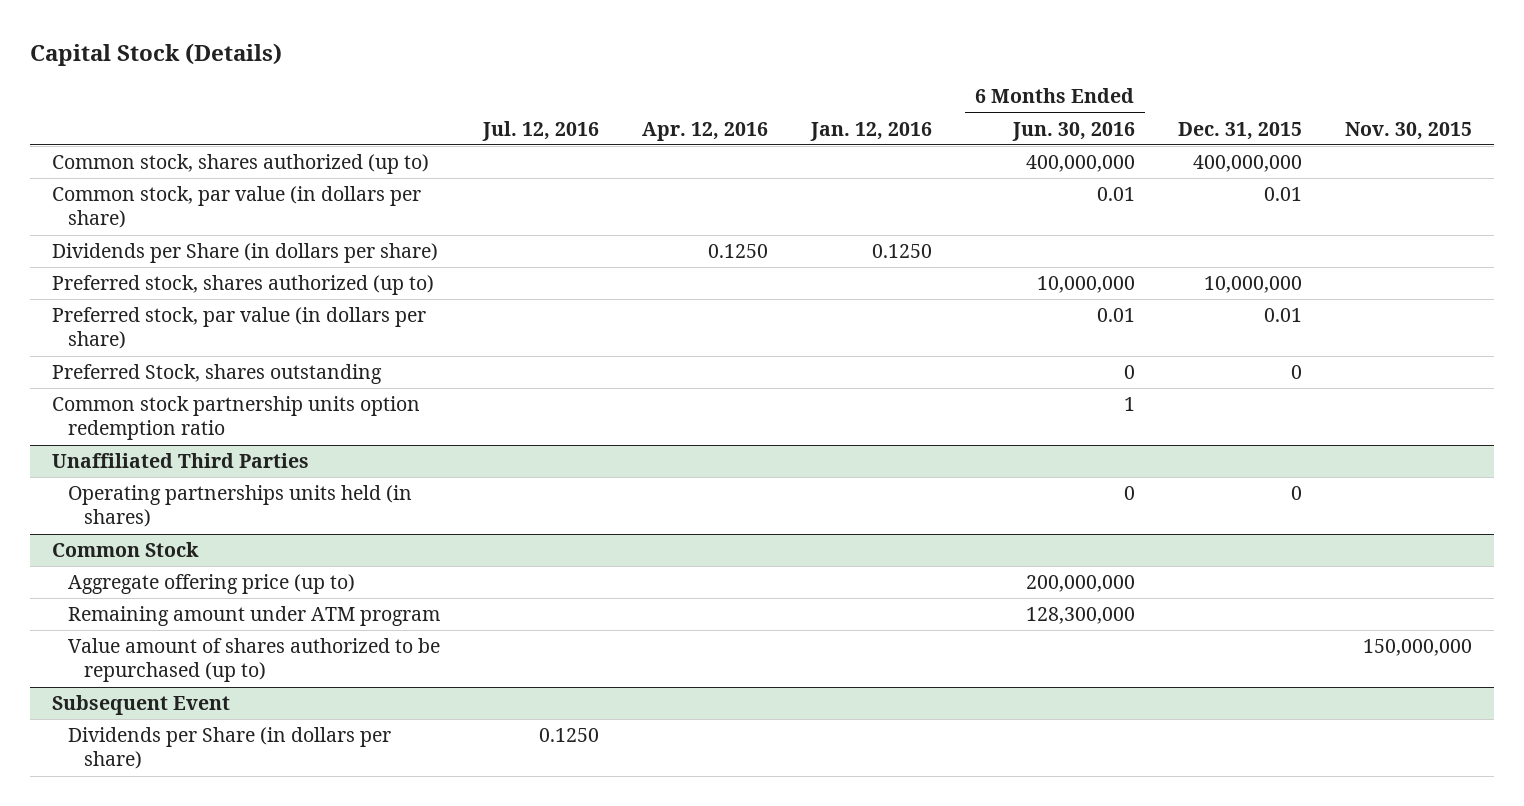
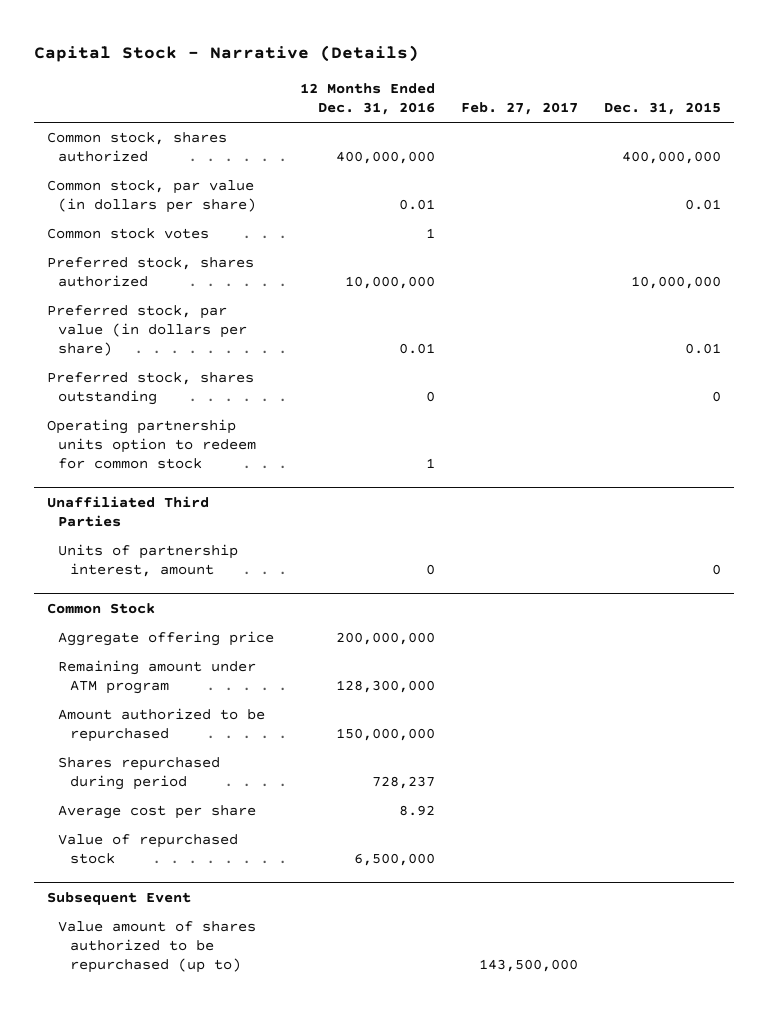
- Capital Stock (Details)
+ Capital Stock - Narrative (Details)
- | Jul. 12, 2016 | Apr. 12, 2016 | Jan. 12, 2016 | 6 Months Ended Jun. 30, 2016 | Dec. 31, 2015 | Nov. 30, 2015
+ | 12 Months Ended Dec. 31, 2016 | Feb. 27, 2017 | Dec. 31, 2015
- Common stock, shares authorized (up to) | | | | 400,000,000 | 400,000,000 |
+ Common stock, shares authorized | 400,000,000 | | 400,000,000
- Dividends per Share (in dollars per share) | | 0.1250 | 0.1250 | | |
- Preferred stock, shares authorized (up to) | | | | 10,000,000 | 10,000,000 |
+ Common stock votes | 1 | |
+ Preferred stock, shares authorized | 10,000,000 | | 10,000,000
- Preferred Stock, shares outstanding | | | | 0 | 0 |
- Common stock partnership units option redemption ratio | | | | 1 | |
+ Preferred stock, shares outstanding | 0 | | 0
+ Operating partnership units option to redeem for common stock | 1 | |
@ Unaffiliated Third Parties
- Operating partnerships units held (in shares) | | | | 0 | 0 |
+ Units of partnership interest, amount | 0 | | 0
@ Common Stock
- Aggregate offering price (up to) | | | | 200,000,000 | |
+ Aggregate offering price | 200,000,000 | |
- Value amount of shares authorized to be repurchased (up to) | | | | | | 150,000,000
+ Amount authorized to be repurchased | 150,000,000 | |
+ Shares repurchased during period | 728,237 | |
+ Average cost per share | 8.92 | |
+ Value of repurchased stock | 6,500,000 | |
@ Subsequent Event
- Dividends per Share (in dollars per share) | 0.1250 | | | | |
+ Value amount of shares authorized to be repurchased (up to) | | 143,500,000 |

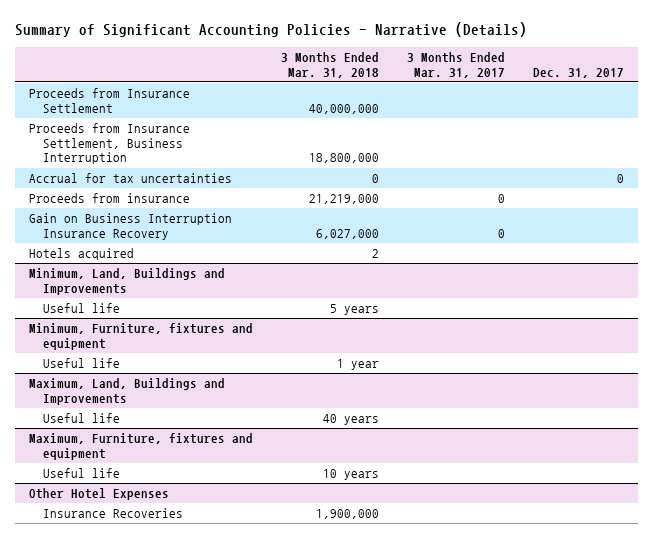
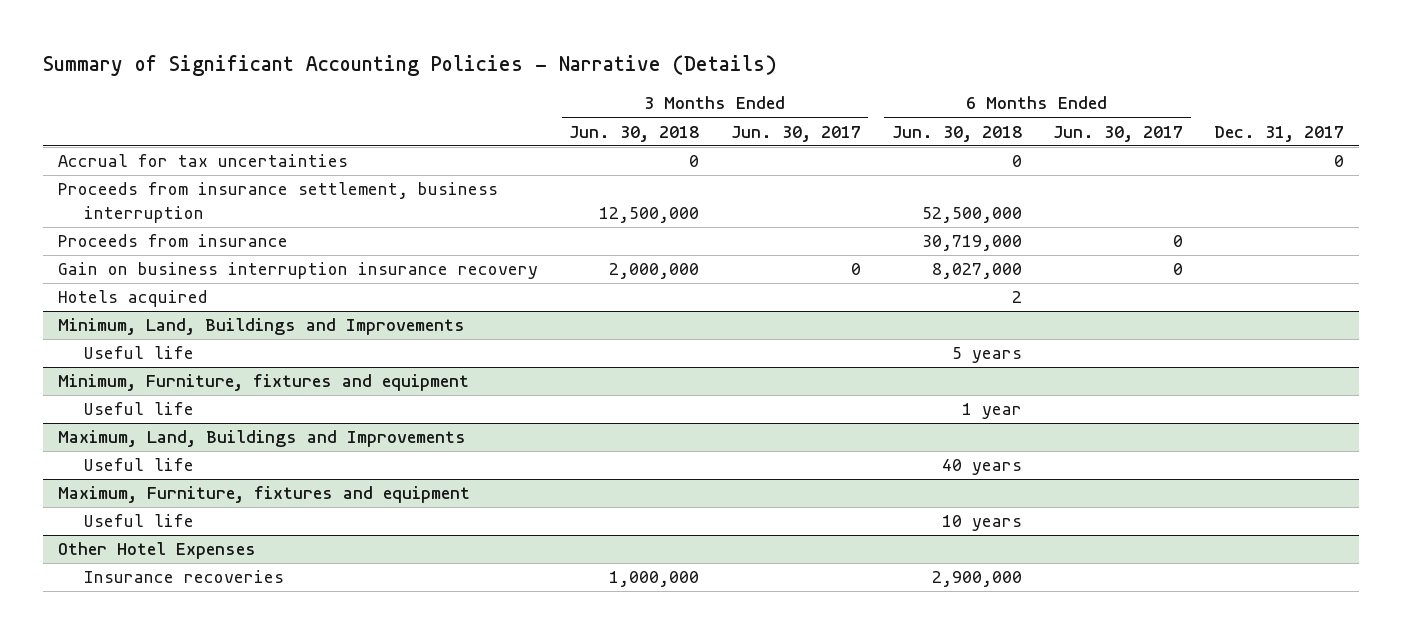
- | 3 Months Ended Mar. 31, 2018 | 3 Months Ended Mar. 31, 2017 | Dec. 31, 2017
+ | 3 Months Ended Jun. 30, 2018 | 3 Months Ended Jun. 30, 2017 | 6 Months Ended Jun. 30, 2018 | 6 Months Ended Jun. 30, 2017 | Dec. 31, 2017
- Proceeds from Insurance Settlement | 40,000,000 | |
- Proceeds from Insurance Settlement, Business Interruption | 18,800,000 | |
+ Proceeds from insurance settlement, business interruption | 12,500,000 | | 52,500,000 | |
- Gain on Business Interruption Insurance Recovery | 6,027,000 | 0 |
+ Gain on business interruption insurance recovery | 2,000,000 | 0 | 8,027,000 | 0 |
@ Other Hotel Expenses
- Insurance Recoveries | 1,900,000 | |
+ Insurance recoveries | 1,000,000 | | 2,900,000 | |

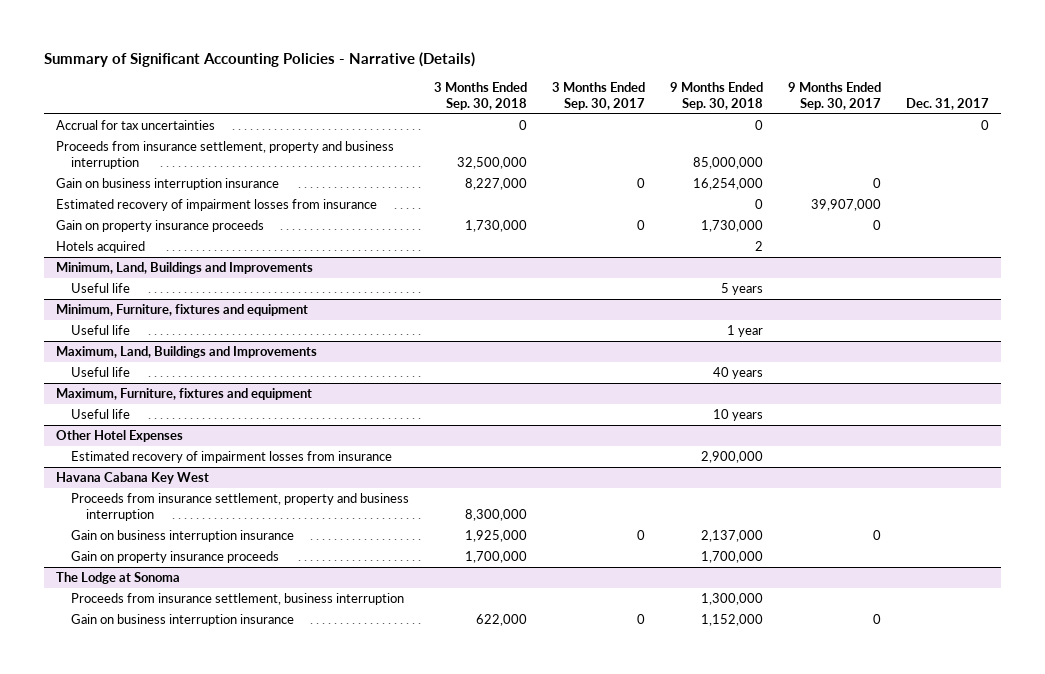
- | 3 Months Ended Jun. 30, 2018 | 3 Months Ended Jun. 30, 2017 | 6 Months Ended Jun. 30, 2018 | 6 Months Ended Jun. 30, 2017 | Dec. 31, 2017
+ | 3 Months Ended Sep. 30, 2018 | 3 Months Ended Sep. 30, 2017 | 9 Months Ended Sep. 30, 2018 | 9 Months Ended Sep. 30, 2017 | Dec. 31, 2017
- Proceeds from insurance settlement, business interruption | 12,500,000 | | 52,500,000 | |
- Proceeds from insurance | | | 30,719,000 | 0 |
- Gain on business interruption insurance recovery | 2,000,000 | 0 | 8,027,000 | 0 |
+ Proceeds from insurance settlement, property and business interruption | 32,500,000 | | 85,000,000 | |
+ Gain on business interruption insurance | 8,227,000 | 0 | 16,254,000 | 0 |
+ Estimated recovery of impairment losses from insurance | | | 0 | 39,907,000 |
+ Gain on property insurance proceeds | 1,730,000 | 0 | 1,730,000 | 0 |
@ Other Hotel Expenses
- Insurance recoveries | 1,000,000 | | 2,900,000 | |
+ Estimated recovery of impairment losses from insurance | | | 2,900,000 | |
+ Havana Cabana Key West
+ Proceeds from insurance settlement, property and business interruption | 8,300,000 | | | |
+ Gain on business interruption insurance | 1,925,000 | 0 | 2,137,000 | 0 |
+ Gain on property insurance proceeds | 1,700,000 | | 1,700,000 | |
+ The Lodge at Sonoma
+ Proceeds from insurance settlement, business interruption | | | 1,300,000 | |
+ Gain on business interruption insurance | 622,000 | 0 | 1,152,000 | 0 |

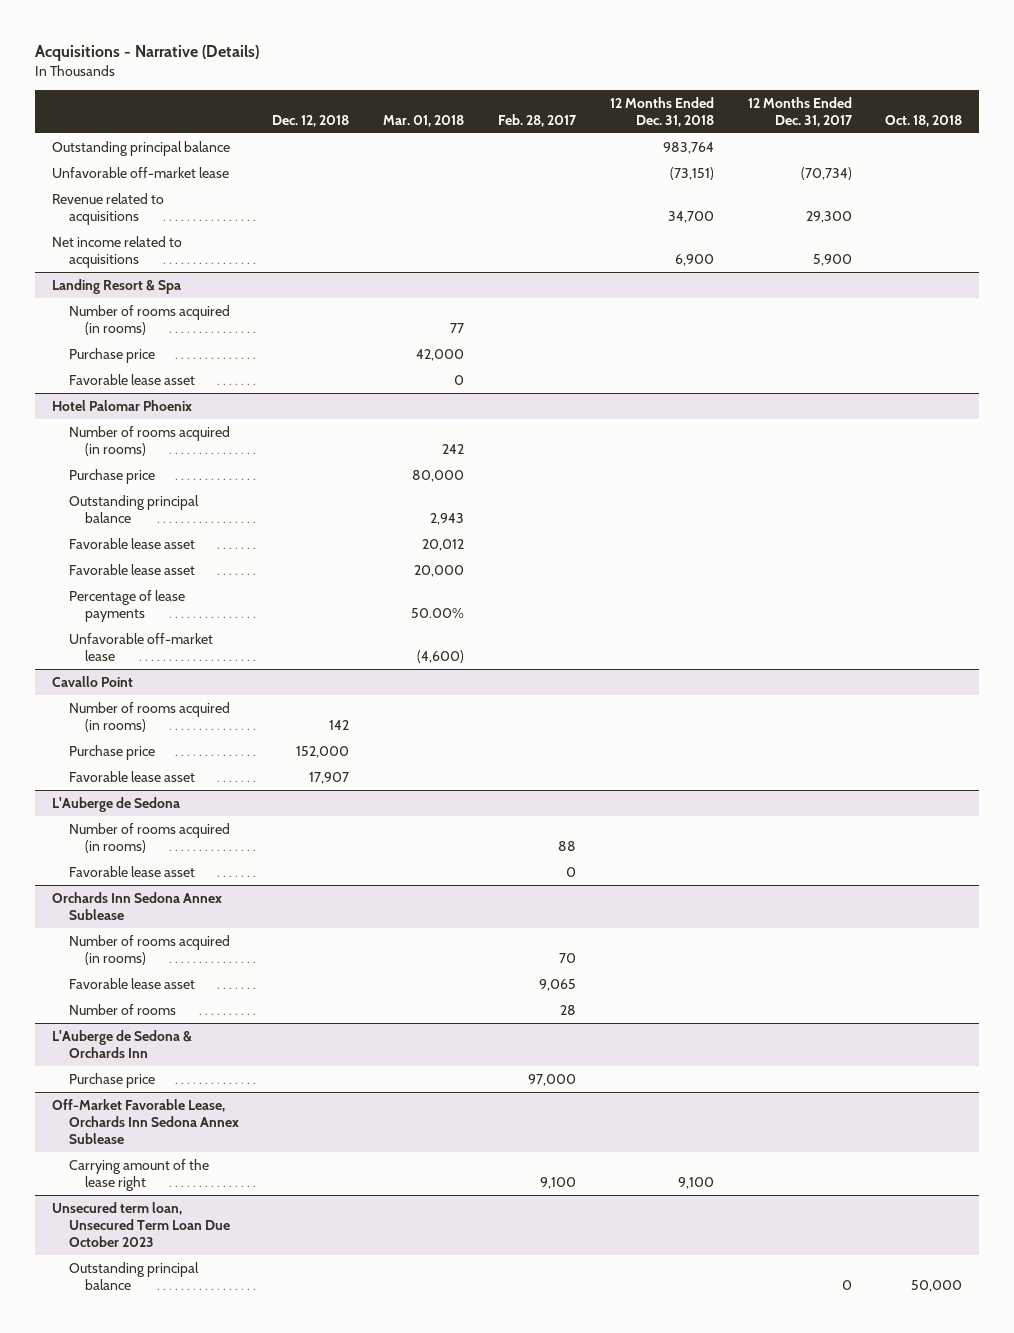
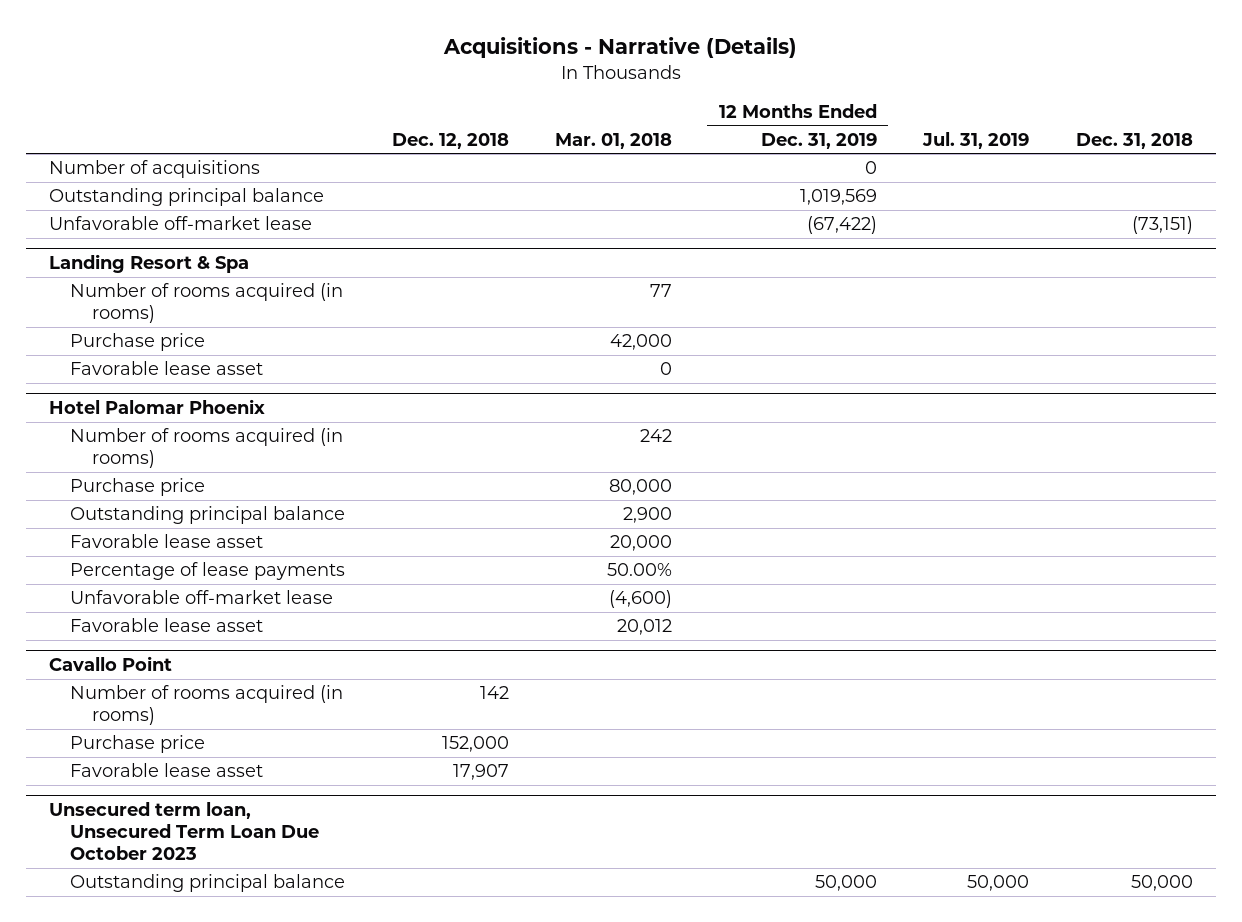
- | Dec. 12, 2018 | Mar. 01, 2018 | Feb. 28, 2017 | 12 Months Ended Dec. 31, 2018 | 12 Months Ended Dec. 31, 2017 | Oct. 18, 2018
+ | Dec. 12, 2018 | Mar. 01, 2018 | 12 Months Ended Dec. 31, 2019 | Jul. 31, 2019 | Dec. 31, 2018
+ Number of acquisitions | | | 0 | |
- Revenue related to acquisitions | | | | 34,700 | 29,300 |
- Net income related to acquisitions | | | | 6,900 | 5,900 |
@ Hotel Palomar Phoenix
- Outstanding principal balance | | 2,943 | | | |
+ Outstanding principal balance | | 2,900 | | |
moved down: Favorable lease asset | | 20,012 | | |
- L'Auberge de Sedona
- Number of rooms acquired (in rooms) | | | 88 | | |
- Favorable lease asset | | | 0 | | |
- Orchards Inn Sedona Annex Sublease
- Number of rooms acquired (in rooms) | | | 70 | | |
- Favorable lease asset | | | 9,065 | | |
- Number of rooms | | | 28 | | |
- L'Auberge de Sedona & Orchards Inn
- Purchase price | | | 97,000 | | |
- Off-Market Favorable Lease, Orchards Inn Sedona Annex Sublease
- Carrying amount of the lease right | | | 9,100 | 9,100 | |

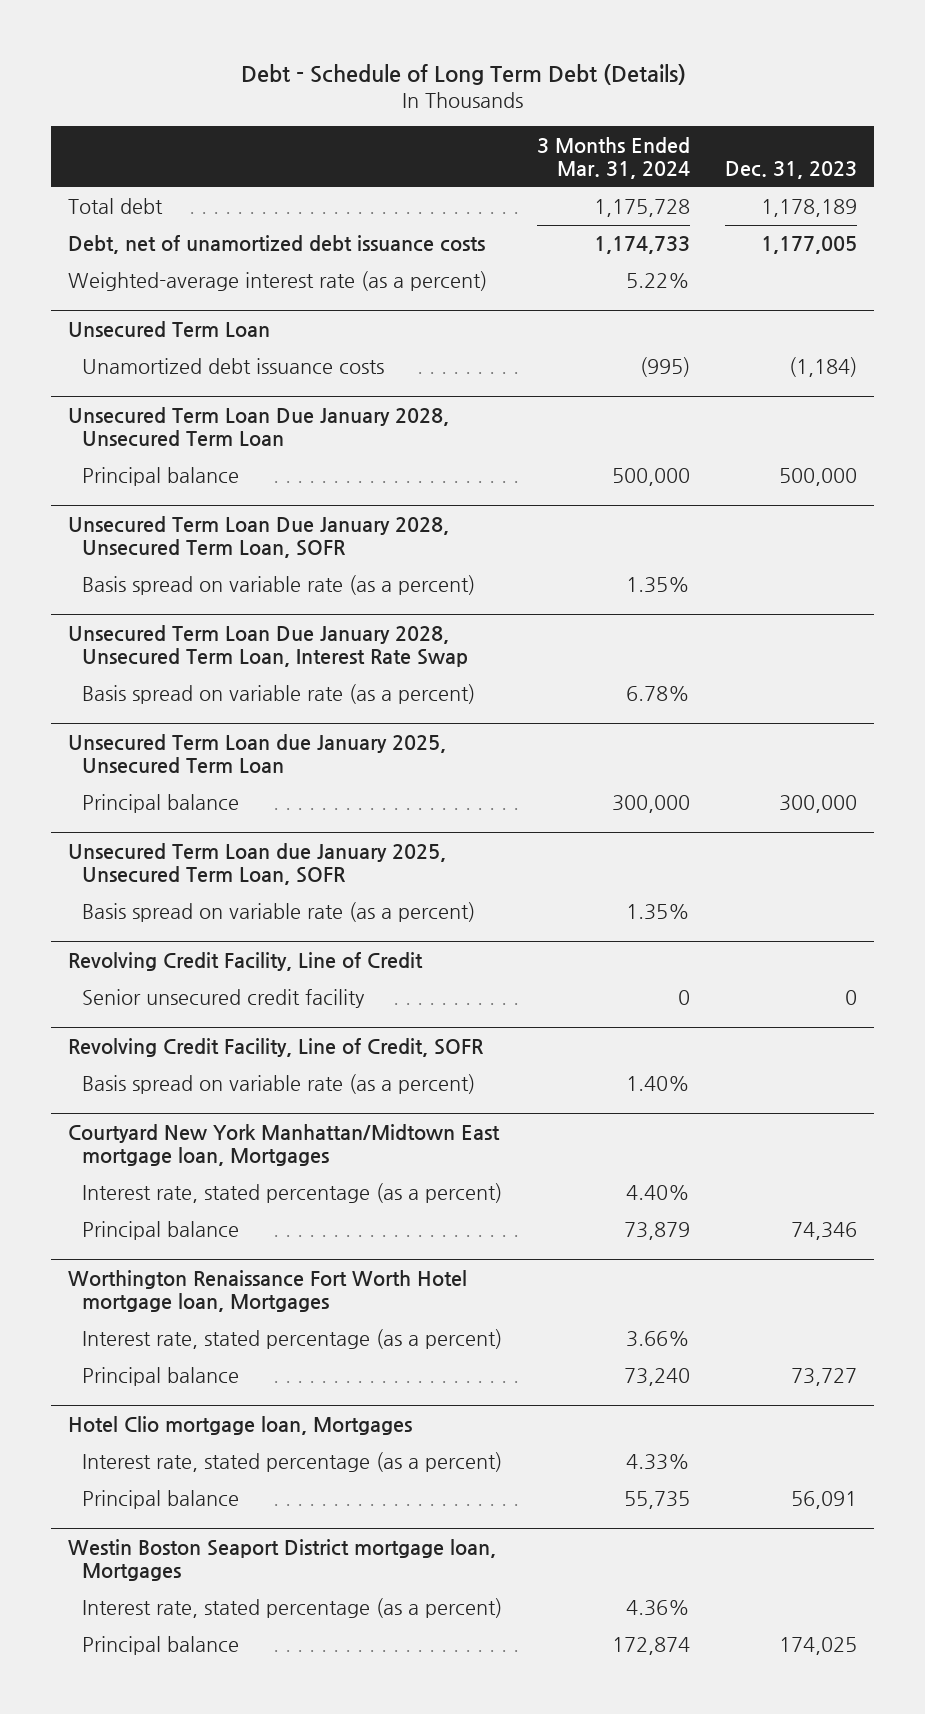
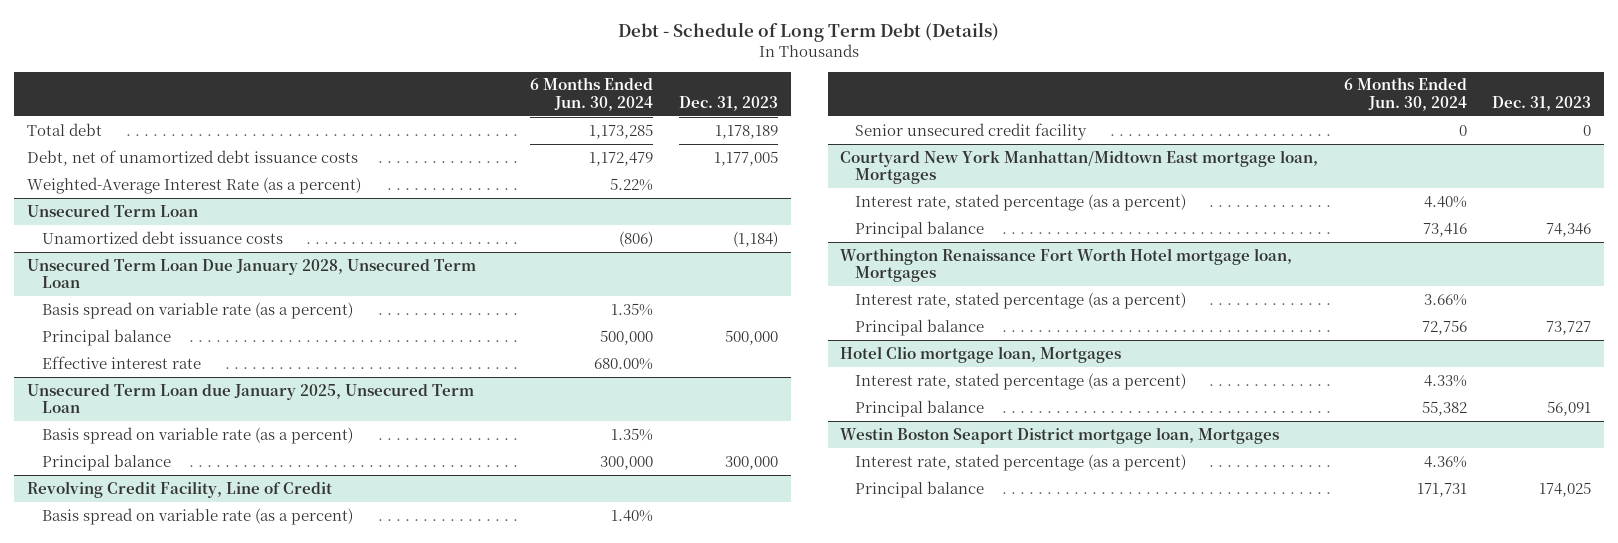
- | 3 Months Ended Mar. 31, 2024 | Dec. 31, 2023
+ | 6 Months Ended Jun. 30, 2024 | Dec. 31, 2023
- Weighted-average interest rate (as a percent) | 5.22% |
+ Weighted-Average Interest Rate (as a percent) | 5.22% |
@ Unsecured Term Loan Due January 2028, Unsecured Term Loan
+ Basis spread on variable rate (as a percent) | 1.35% |
- Unsecured Term Loan Due January 2028, Unsecured Term Loan, SOFR
- Basis spread on variable rate (as a percent) | 1.35% |
- Unsecured Term Loan Due January 2028, Unsecured Term Loan, Interest Rate Swap
- Basis spread on variable rate (as a percent) | 6.78% |
@ Unsecured Term Loan Due January 2028, Unsecured Term Loan
+ Effective interest rate | 680.00% |
@ Unsecured Term Loan due January 2025, Unsecured Term Loan
+ Basis spread on variable rate (as a percent) | 1.35% |
- Unsecured Term Loan due January 2025, Unsecured Term Loan, SOFR
- Basis spread on variable rate (as a percent) | 1.35% |
@ Revolving Credit Facility, Line of Credit
+ Basis spread on variable rate (as a percent) | 1.40% |
- Revolving Credit Facility, Line of Credit, SOFR
- Basis spread on variable rate (as a percent) | 1.40% |

